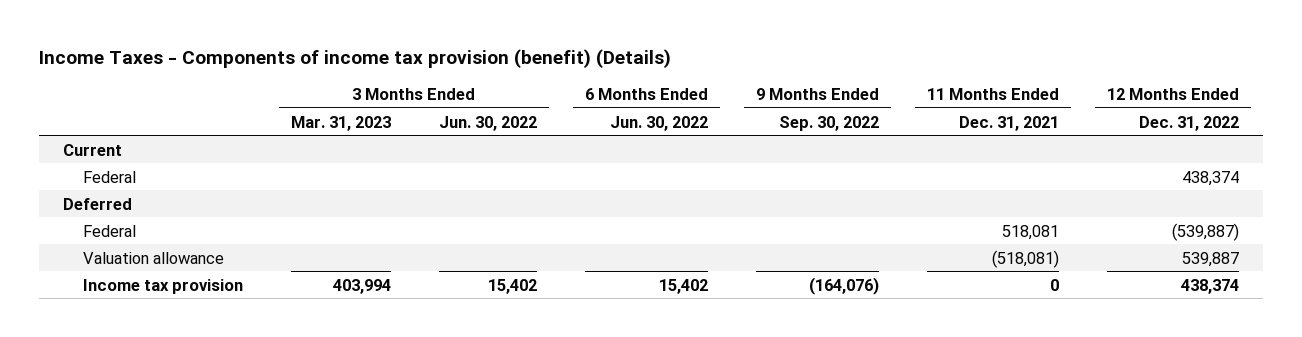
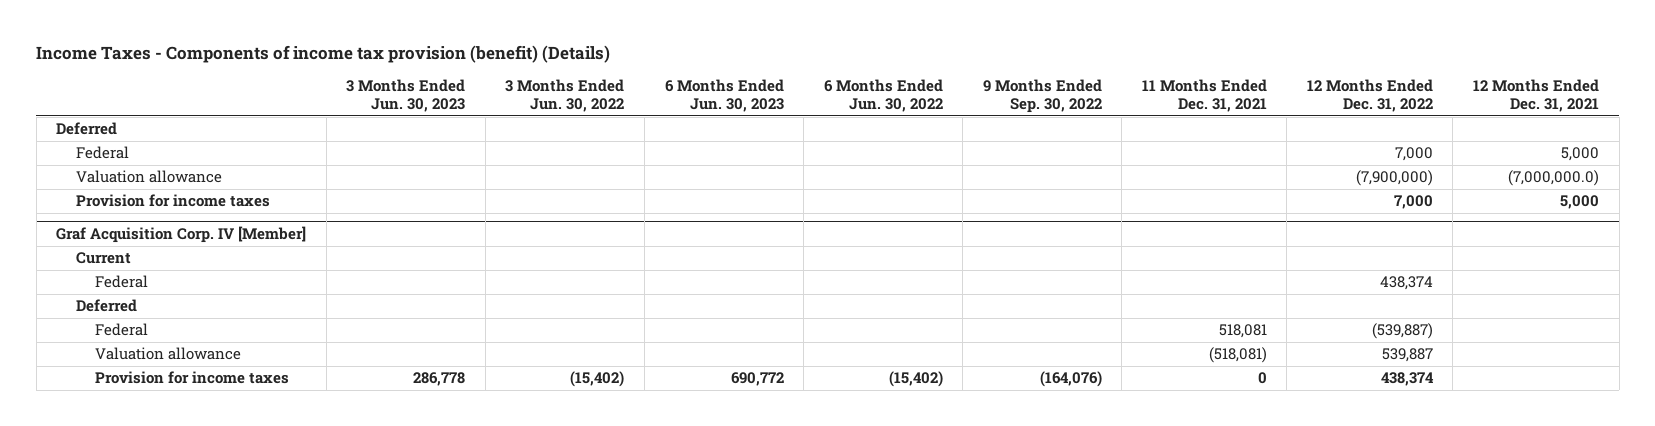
- | 3 Months Ended Mar. 31, 2023 | 3 Months Ended Jun. 30, 2022 | 6 Months Ended Jun. 30, 2022 | 9 Months Ended Sep. 30, 2022 | 11 Months Ended Dec. 31, 2021 | 12 Months Ended Dec. 31, 2022
+ | 3 Months Ended Jun. 30, 2023 | 3 Months Ended Jun. 30, 2022 | 6 Months Ended Jun. 30, 2023 | 6 Months Ended Jun. 30, 2022 | 9 Months Ended Sep. 30, 2022 | 11 Months Ended Dec. 31, 2021 | 12 Months Ended Dec. 31, 2022 | 12 Months Ended Dec. 31, 2021
+ Deferred
+ Federal | | | | | | | 7,000 | 5,000
+ Valuation allowance | | | | | | | (7,900,000) | (7,000,000.0)
+ Provision for income taxes | | | | | | | 7,000 | 5,000
+ Graf Acquisition Corp. IV [Member]
- Income tax provision | 403,994 | 15,402 | 15,402 | (164,076) | 0 | 438,374
+ Provision for income taxes | 286,778 | (15,402) | 690,772 | (15,402) | (164,076) | 0 | 438,374 |

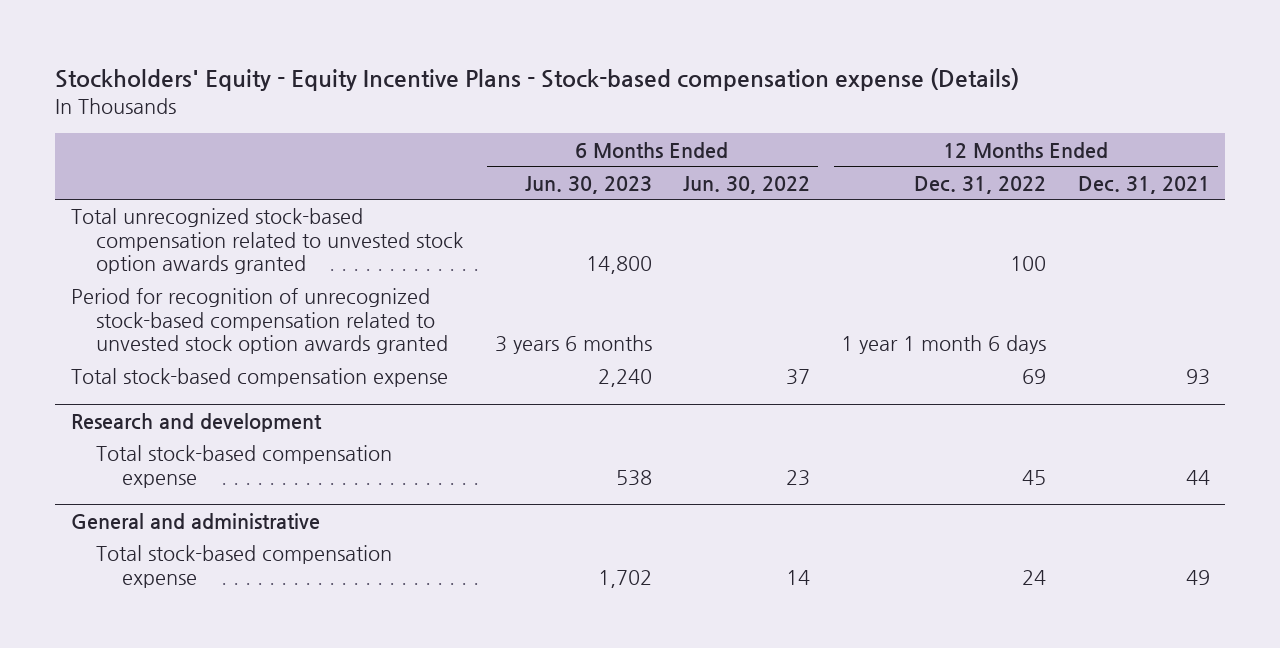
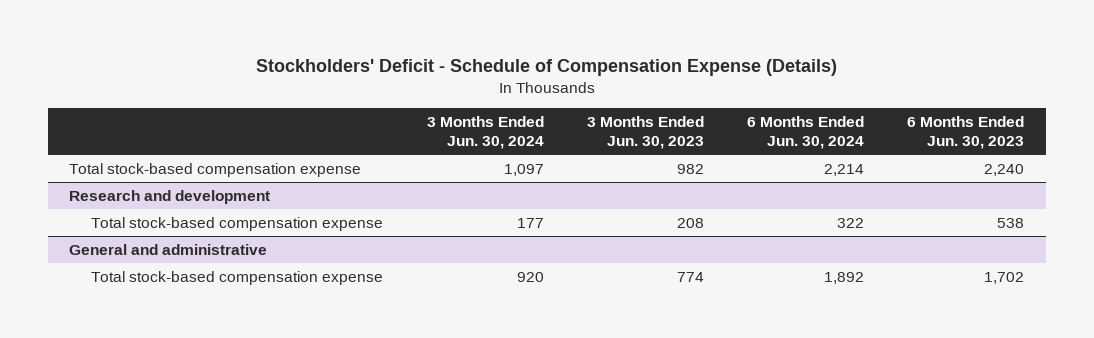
- Stockholders' Equity - Equity Incentive Plans - Stock-based compensation expense (Details)
+ Stockholders' Deficit - Schedule of Compensation Expense (Details)
- | 6 Months Ended Jun. 30, 2023 | 6 Months Ended Jun. 30, 2022 | 12 Months Ended Dec. 31, 2022 | 12 Months Ended Dec. 31, 2021
+ | 3 Months Ended Jun. 30, 2024 | 3 Months Ended Jun. 30, 2023 | 6 Months Ended Jun. 30, 2024 | 6 Months Ended Jun. 30, 2023
- Total unrecognized stock-based compensation related to unvested stock option awards granted | 14,800 | | 100 |
- Period for recognition of unrecognized stock-based compensation related to unvested stock option awards granted | 3 years 6 months | | 1 year 1 month 6 days |

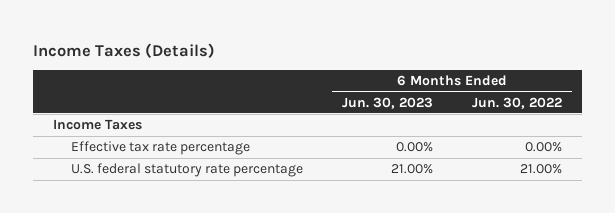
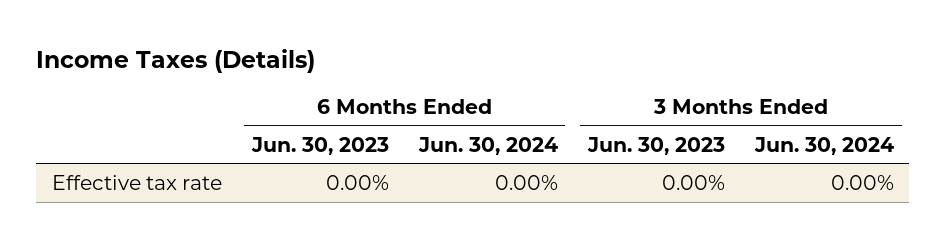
- | 6 Months Ended Jun. 30, 2023 | 6 Months Ended Jun. 30, 2022
+ | 6 Months Ended Jun. 30, 2023 | 6 Months Ended Jun. 30, 2024 | 3 Months Ended Jun. 30, 2023 | 3 Months Ended Jun. 30, 2024
- Income Taxes
- Effective tax rate percentage | 0.00% | 0.00%
- U.S. federal statutory rate percentage | 21.00% | 21.00%
+ Effective tax rate | 0.00% | 0.00% | 0.00% | 0.00%

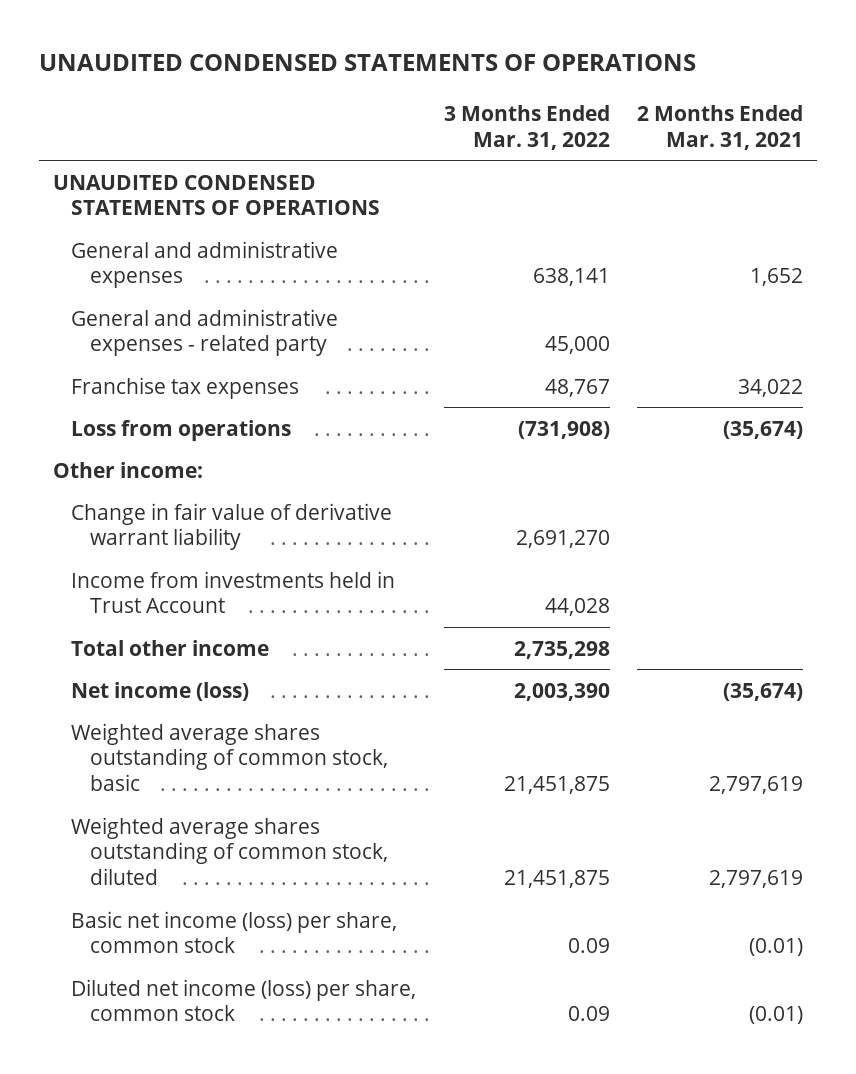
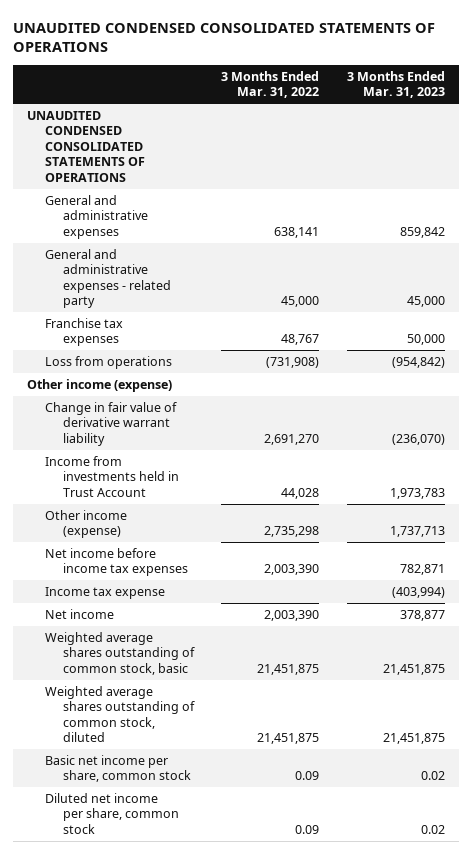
- UNAUDITED CONDENSED STATEMENTS OF OPERATIONS
+ UNAUDITED CONDENSED CONSOLIDATED STATEMENTS OF OPERATIONS
- | 3 Months Ended Mar. 31, 2022 | 2 Months Ended Mar. 31, 2021
+ | 3 Months Ended Mar. 31, 2022 | 3 Months Ended Mar. 31, 2023
- UNAUDITED CONDENSED STATEMENTS OF OPERATIONS
+ UNAUDITED CONDENSED CONSOLIDATED STATEMENTS OF OPERATIONS
- Other income:
+ Other income (expense)
- Total other income | 2,735,298 |
- Net income (loss) | 2,003,390 | (35,674)
+ Other income (expense) | 2,735,298 | 1,737,713
+ Net income before income tax expenses | 2,003,390 | 782,871
+ Income tax expense | | (403,994)
+ Net income | 2,003,390 | 378,877
- Basic net income (loss) per share, common stock | 0.09 | (0.01)
- Diluted net income (loss) per share, common stock | 0.09 | (0.01)
+ Basic net income per share, common stock | 0.09 | 0.02
+ Diluted net income per share, common stock | 0.09 | 0.02

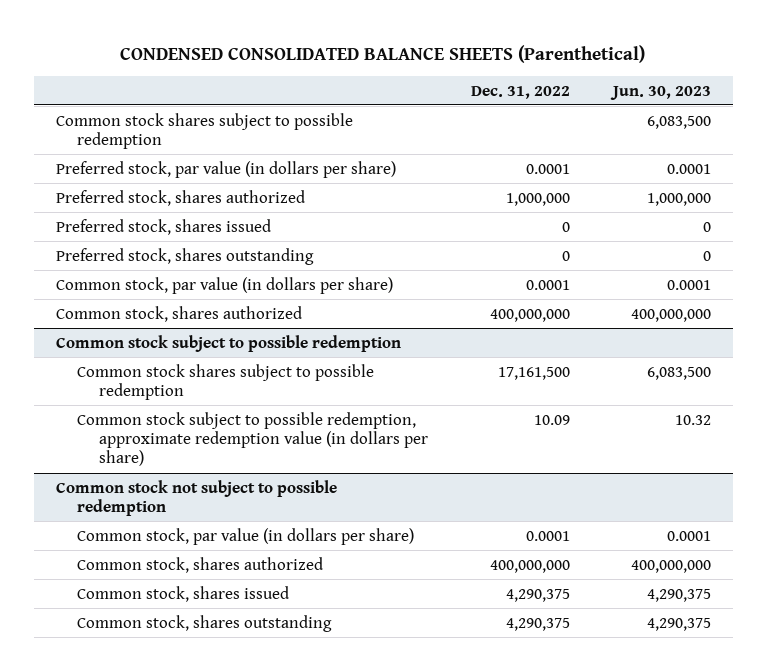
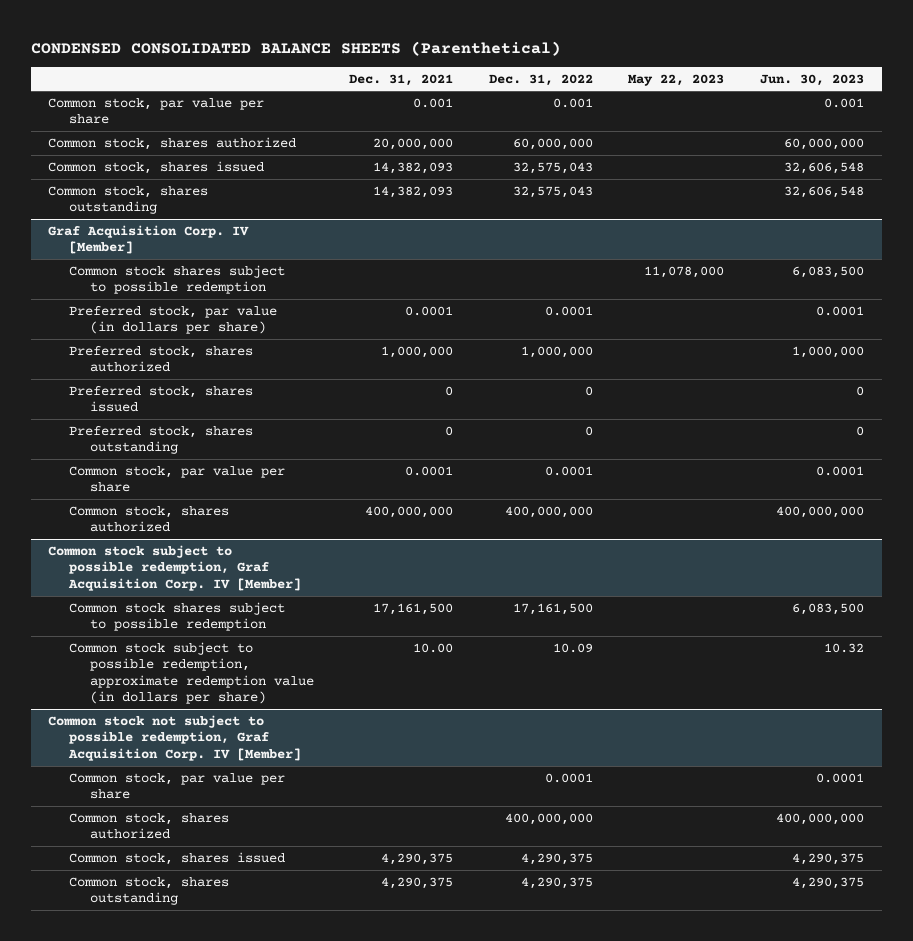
- | Dec. 31, 2022 | Jun. 30, 2023
+ | Dec. 31, 2021 | Dec. 31, 2022 | May 22, 2023 | Jun. 30, 2023
+ Common stock, par value per share | 0.001 | 0.001 | | 0.001
+ Common stock, shares authorized | 20,000,000 | 60,000,000 | | 60,000,000
+ Common stock, shares issued | 14,382,093 | 32,575,043 | | 32,606,548
+ Common stock, shares outstanding | 14,382,093 | 32,575,043 | | 32,606,548
+ Graf Acquisition Corp. IV [Member]
- Common stock, par value (in dollars per share) | 0.0001 | 0.0001
+ Common stock, par value per share | 0.0001 | 0.0001 | | 0.0001
- Common stock subject to possible redemption
+ Common stock subject to possible redemption, Graf Acquisition Corp. IV [Member]
- Common stock not subject to possible redemption
- Common stock, par value (in dollars per share) | 0.0001 | 0.0001
+ Common stock not subject to possible redemption, Graf Acquisition Corp. IV [Member]
+ Common stock, par value per share | | 0.0001 | | 0.0001

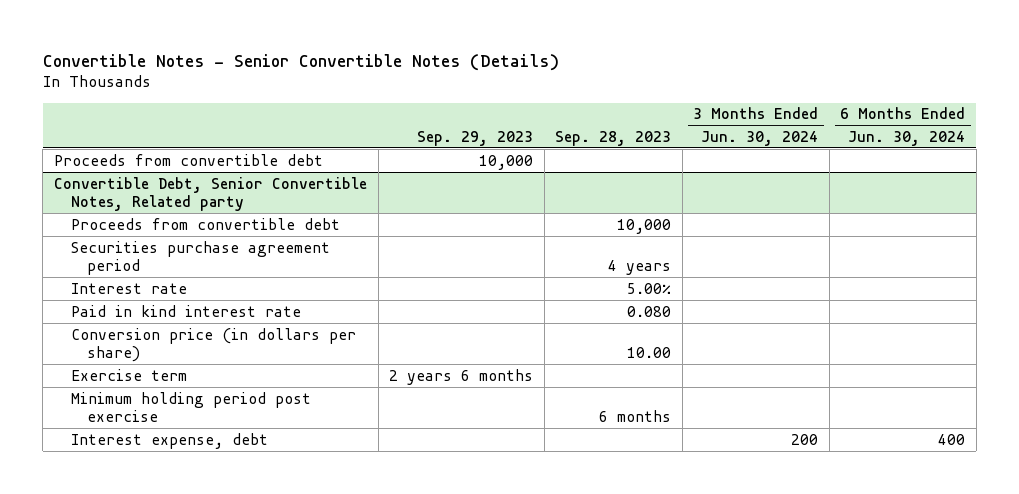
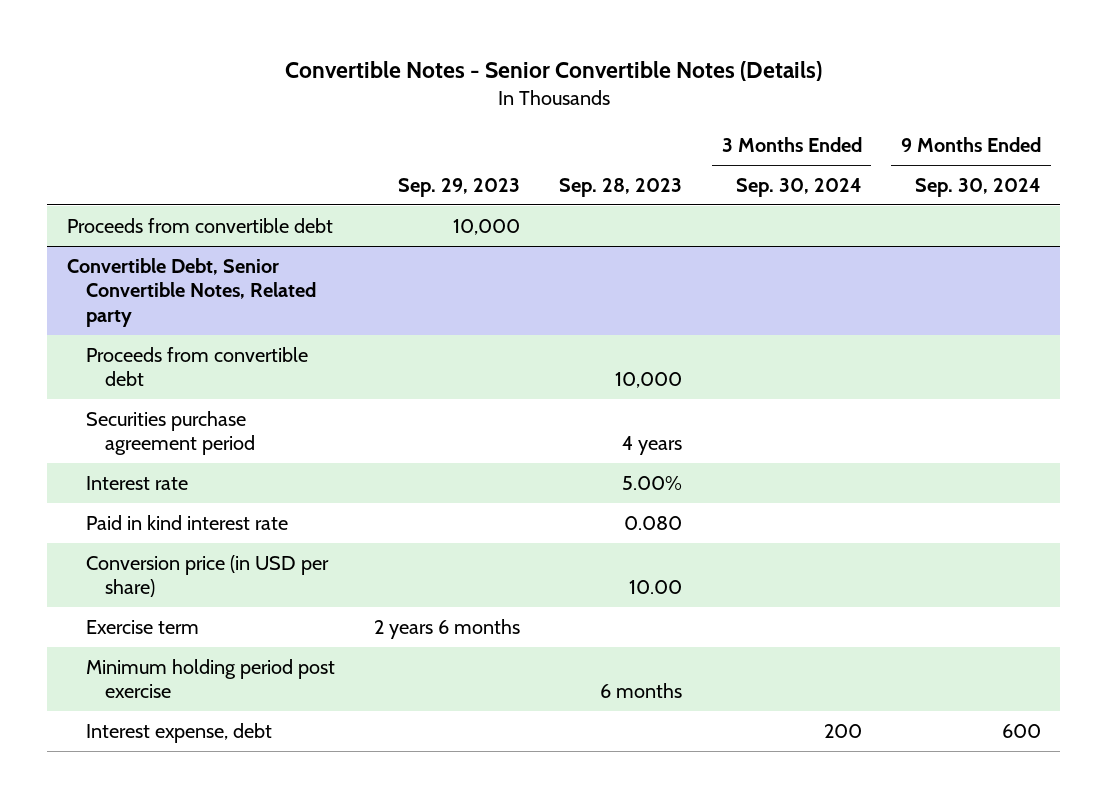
- | Sep. 29, 2023 | Sep. 28, 2023 | 3 Months Ended Jun. 30, 2024 | 6 Months Ended Jun. 30, 2024
+ | Sep. 29, 2023 | Sep. 28, 2023 | 3 Months Ended Sep. 30, 2024 | 9 Months Ended Sep. 30, 2024
@ Convertible Debt, Senior Convertible Notes, Related party
- Conversion price (in dollars per share) | | 10.00 | |
+ Conversion price (in USD per share) | | 10.00 | |

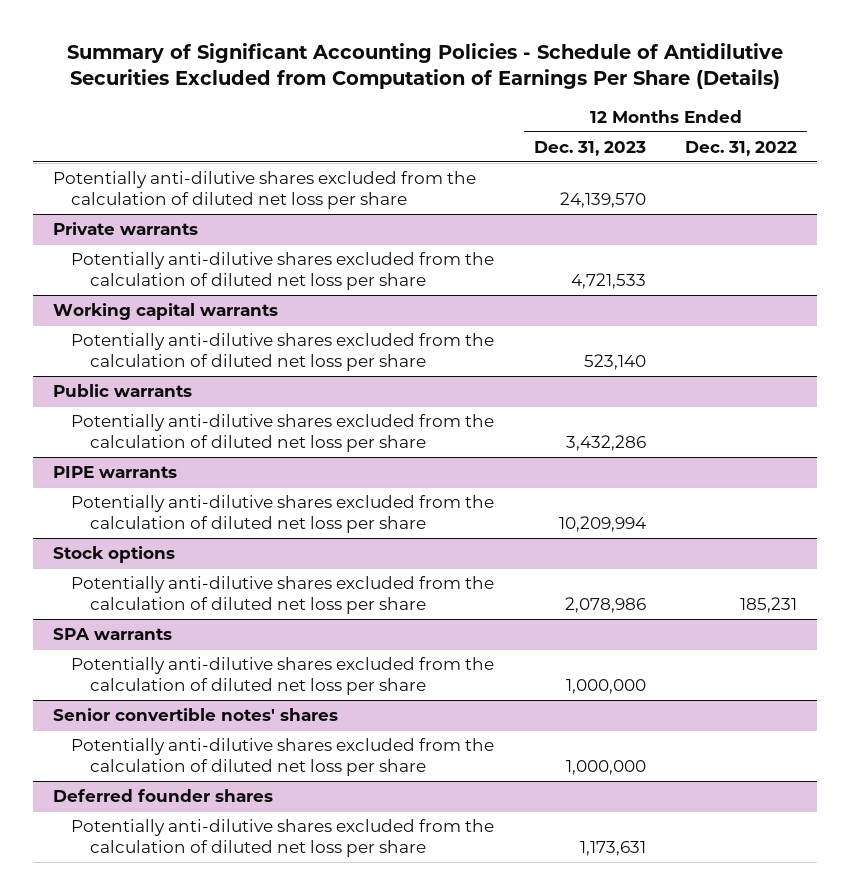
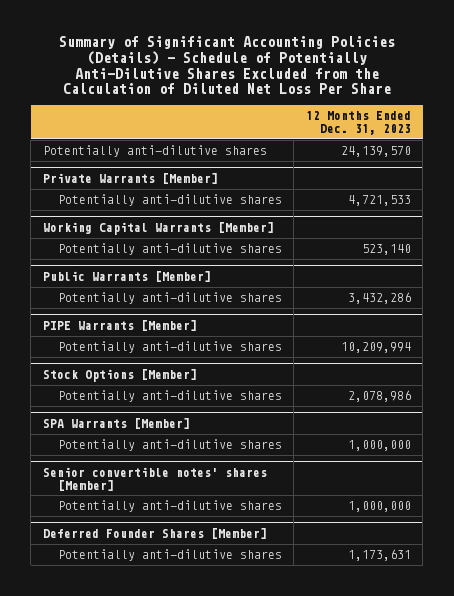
- Summary of Significant Accounting Policies - Schedule of Antidilutive Securities Excluded from Computation of Earnings Per Share (Details)
+ Summary of Significant Accounting Policies (Details) - Schedule of Potentially Anti-Dilutive Shares Excluded from the Calculation of Diluted Net Loss Per Share
- | 12 Months Ended Dec. 31, 2023 | 12 Months Ended Dec. 31, 2022
+ | 12 Months Ended Dec. 31, 2023
- Potentially anti-dilutive shares excluded from the calculation of diluted net loss per share | 24,139,570 |
- Private warrants
- Potentially anti-dilutive shares excluded from the calculation of diluted net loss per share | 4,721,533 |
- Working capital warrants
- Potentially anti-dilutive shares excluded from the calculation of diluted net loss per share | 523,140 |
- Public warrants
- Potentially anti-dilutive shares excluded from the calculation of diluted net loss per share | 3,432,286 |
- PIPE warrants
- Potentially anti-dilutive shares excluded from the calculation of diluted net loss per share | 10,209,994 |
- Stock options
- Potentially anti-dilutive shares excluded from the calculation of diluted net loss per share | 2,078,986 | 185,231
- SPA warrants
- Potentially anti-dilutive shares excluded from the calculation of diluted net loss per share | 1,000,000 |
- Senior convertible notes' shares
- Potentially anti-dilutive shares excluded from the calculation of diluted net loss per share | 1,000,000 |
- Deferred founder shares
- Potentially anti-dilutive shares excluded from the calculation of diluted net loss per share | 1,173,631 |
+ Potentially anti-dilutive shares | 24,139,570
+ Private Warrants [Member]
+ Potentially anti-dilutive shares | 4,721,533
+ Working Capital Warrants [Member]
+ Potentially anti-dilutive shares | 523,140
+ Public Warrants [Member]
+ Potentially anti-dilutive shares | 3,432,286
+ PIPE Warrants [Member]
+ Potentially anti-dilutive shares | 10,209,994
+ Stock Options [Member]
+ Potentially anti-dilutive shares | 2,078,986
+ SPA Warrants [Member]
+ Potentially anti-dilutive shares | 1,000,000
+ Senior convertible notes' shares [Member]
+ Potentially anti-dilutive shares | 1,000,000
+ Deferred Founder Shares [Member]
+ Potentially anti-dilutive shares | 1,173,631

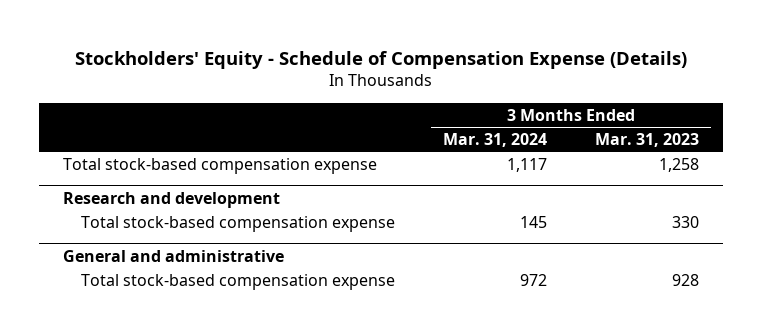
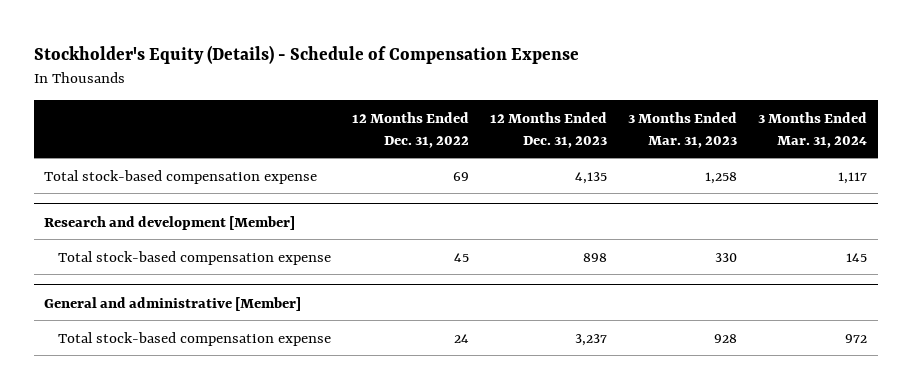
- Stockholders' Equity - Schedule of Compensation Expense (Details)
+ Stockholder's Equity (Details) - Schedule of Compensation Expense
- | 3 Months Ended Mar. 31, 2024 | 3 Months Ended Mar. 31, 2023
+ | 12 Months Ended Dec. 31, 2022 | 12 Months Ended Dec. 31, 2023 | 3 Months Ended Mar. 31, 2023 | 3 Months Ended Mar. 31, 2024
- Research and development
+ Research and development [Member]
- General and administrative
+ General and administrative [Member]

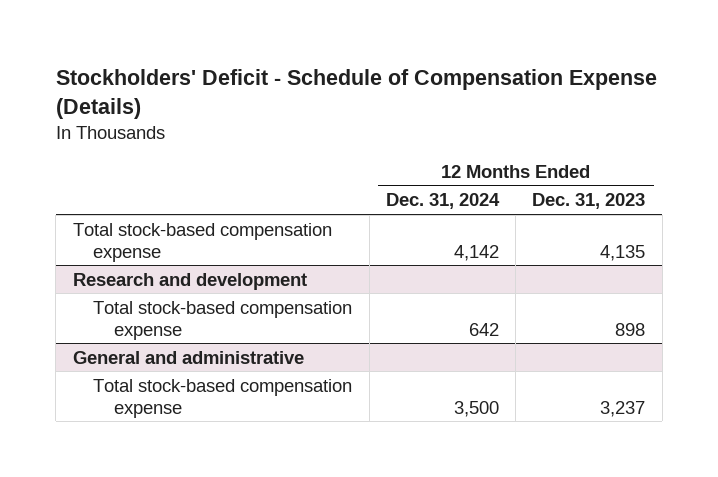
- Stockholder's Equity (Details) - Schedule of Compensation Expense
+ Stockholders' Deficit - Schedule of Compensation Expense (Details)
- | 12 Months Ended Dec. 31, 2022 | 12 Months Ended Dec. 31, 2023 | 3 Months Ended Mar. 31, 2023 | 3 Months Ended Mar. 31, 2024
+ | 12 Months Ended Dec. 31, 2024 | 12 Months Ended Dec. 31, 2023
- Research and development [Member]
+ Research and development
- General and administrative [Member]
+ General and administrative

